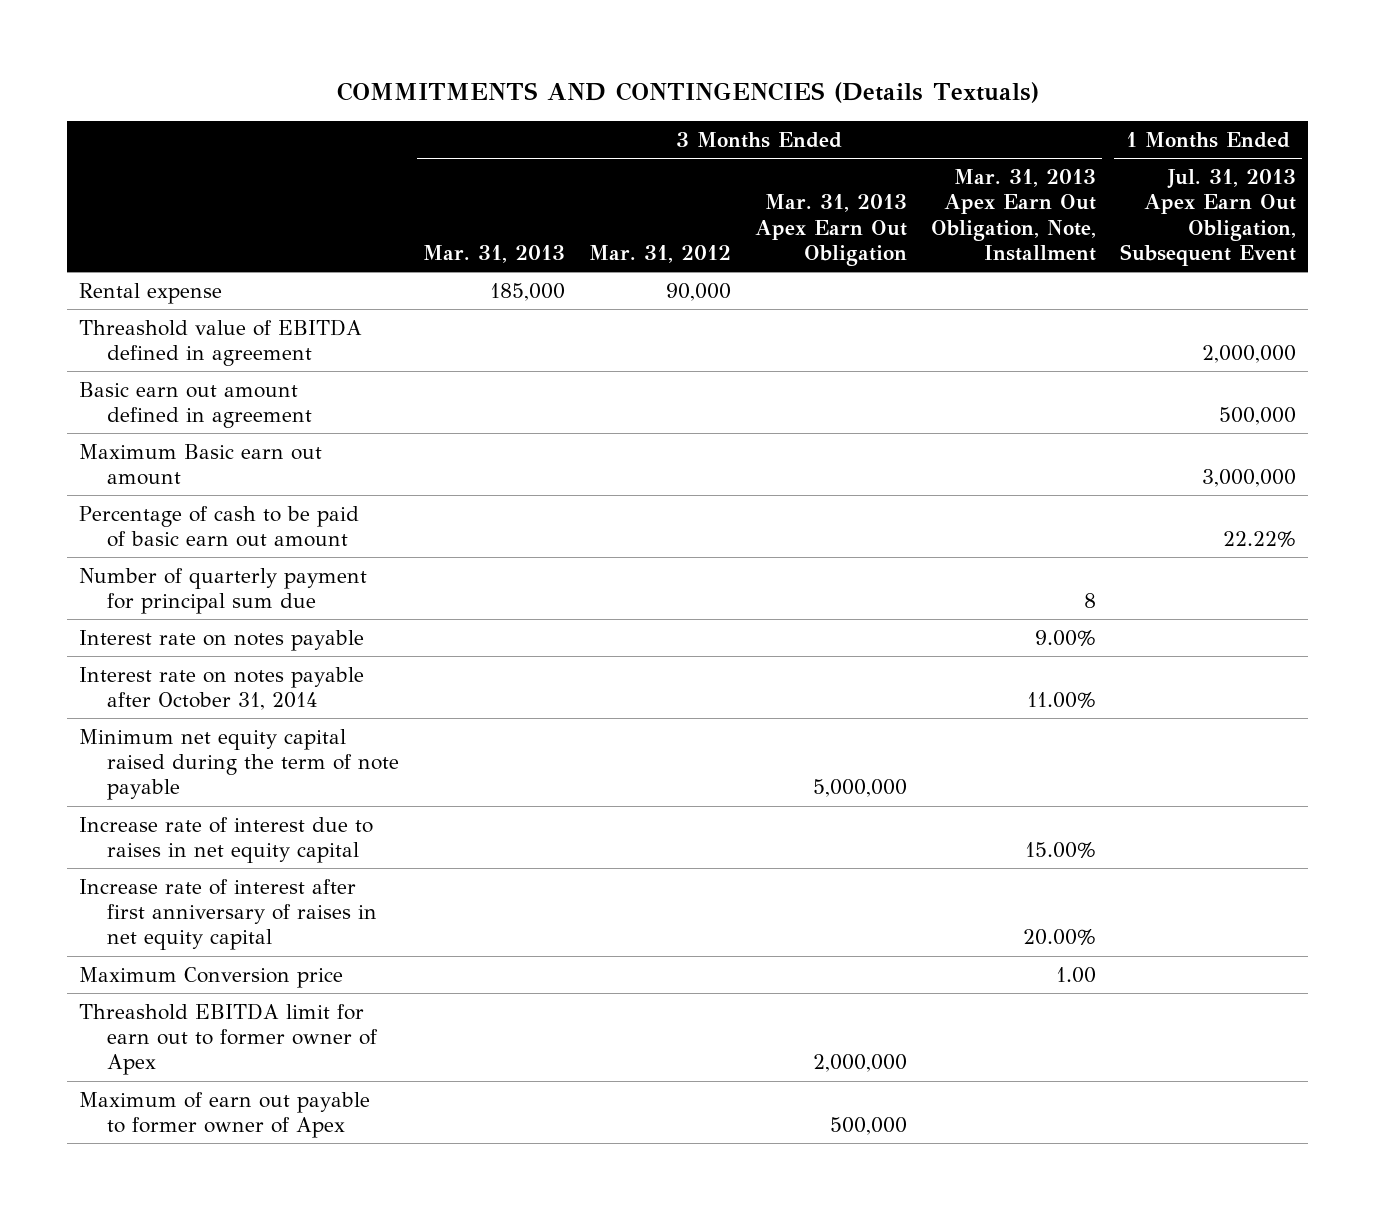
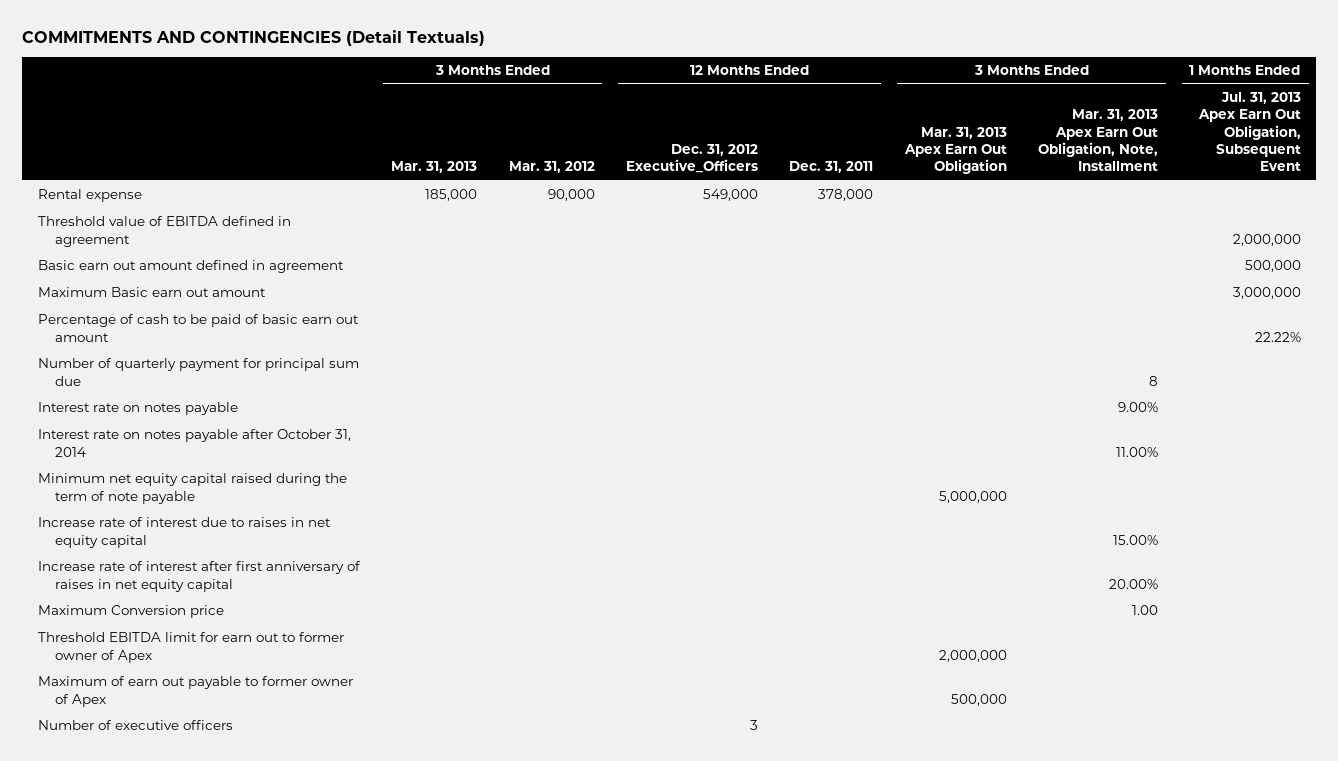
- COMMITMENTS AND CONTINGENCIES (Details Textuals)
+ COMMITMENTS AND CONTINGENCIES (Detail Textuals)
- | 3 Months Ended Mar. 31, 2013 | 3 Months Ended Mar. 31, 2012 | 3 Months Ended Mar. 31, 2013 Apex Earn Out Obligation | 3 Months Ended Mar. 31, 2013 Apex Earn Out Obligation, Note, Installment | 1 Months Ended Jul. 31, 2013 Apex Earn Out Obligation, Subsequent Event
+ | 3 Months Ended Mar. 31, 2013 | 3 Months Ended Mar. 31, 2012 | 12 Months Ended Dec. 31, 2012 Executive_Officers | 12 Months Ended Dec. 31, 2011 | 3 Months Ended Mar. 31, 2013 Apex Earn Out Obligation | 3 Months Ended Mar. 31, 2013 Apex Earn Out Obligation, Note, Installment | 1 Months Ended Jul. 31, 2013 Apex Earn Out Obligation, Subsequent Event
- Threashold value of EBITDA defined in agreement | | | | | 2,000,000
+ Threshold value of EBITDA defined in agreement | | | | | | | 2,000,000
- Threashold EBITDA limit for earn out to former owner of Apex | | | 2,000,000 | |
+ Threshold EBITDA limit for earn out to former owner of Apex | | | | | 2,000,000 | |
+ Number of executive officers | | | 3 | | | |

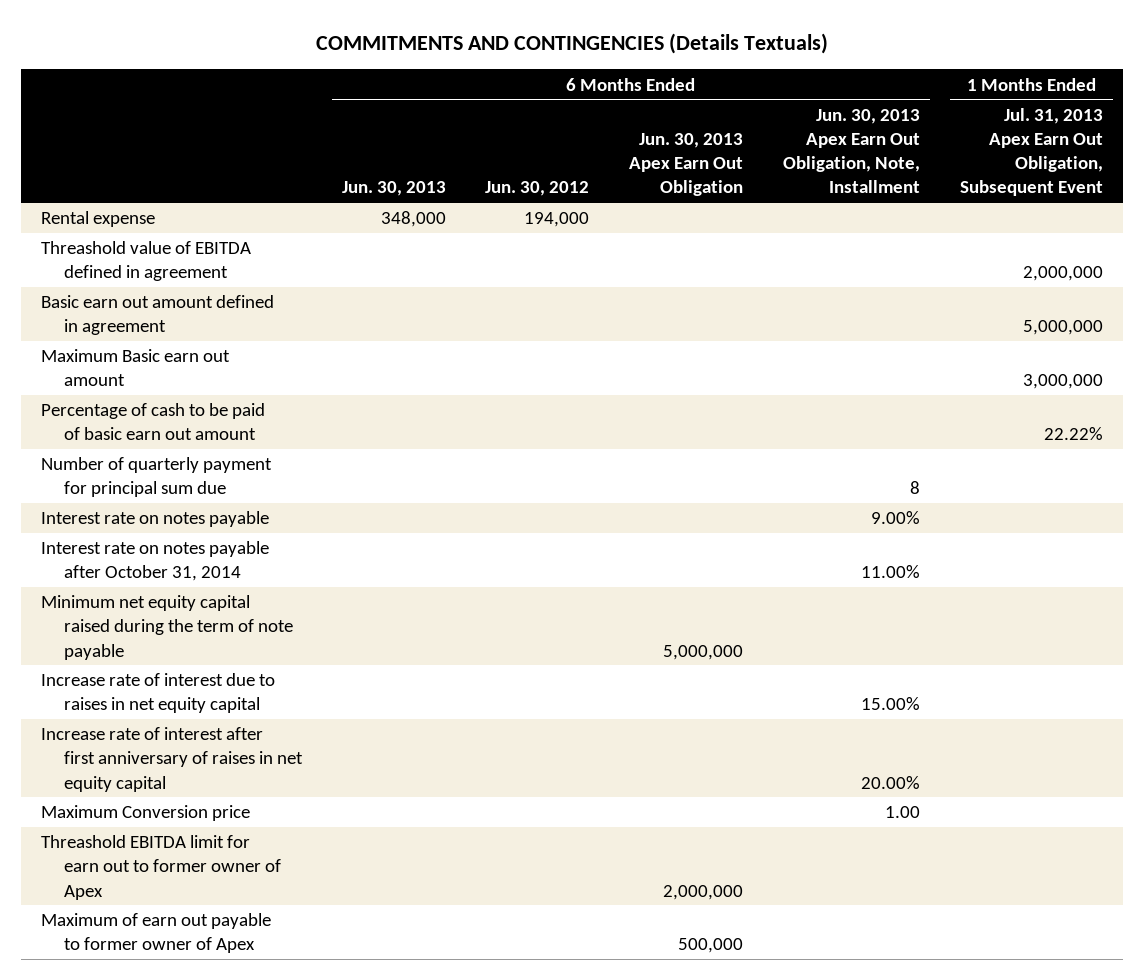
- COMMITMENTS AND CONTINGENCIES (Detail Textuals)
+ COMMITMENTS AND CONTINGENCIES (Details Textuals)
- | 3 Months Ended Mar. 31, 2013 | 3 Months Ended Mar. 31, 2012 | 12 Months Ended Dec. 31, 2012 Executive_Officers | 12 Months Ended Dec. 31, 2011 | 3 Months Ended Mar. 31, 2013 Apex Earn Out Obligation | 3 Months Ended Mar. 31, 2013 Apex Earn Out Obligation, Note, Installment | 1 Months Ended Jul. 31, 2013 Apex Earn Out Obligation, Subsequent Event
+ | 6 Months Ended Jun. 30, 2013 | 6 Months Ended Jun. 30, 2012 | 6 Months Ended Jun. 30, 2013 Apex Earn Out Obligation | 6 Months Ended Jun. 30, 2013 Apex Earn Out Obligation, Note, Installment | 1 Months Ended Jul. 31, 2013 Apex Earn Out Obligation, Subsequent Event
- Threshold value of EBITDA defined in agreement | | | | | | | 2,000,000
- Basic earn out amount defined in agreement | | | | | | | 500,000
+ Threashold value of EBITDA defined in agreement | | | | | 2,000,000
+ Basic earn out amount defined in agreement | | | | | 5,000,000
- Threshold EBITDA limit for earn out to former owner of Apex | | | | | 2,000,000 | |
+ Threashold EBITDA limit for earn out to former owner of Apex | | | 2,000,000 | |
- Number of executive officers | | | 3 | | | |

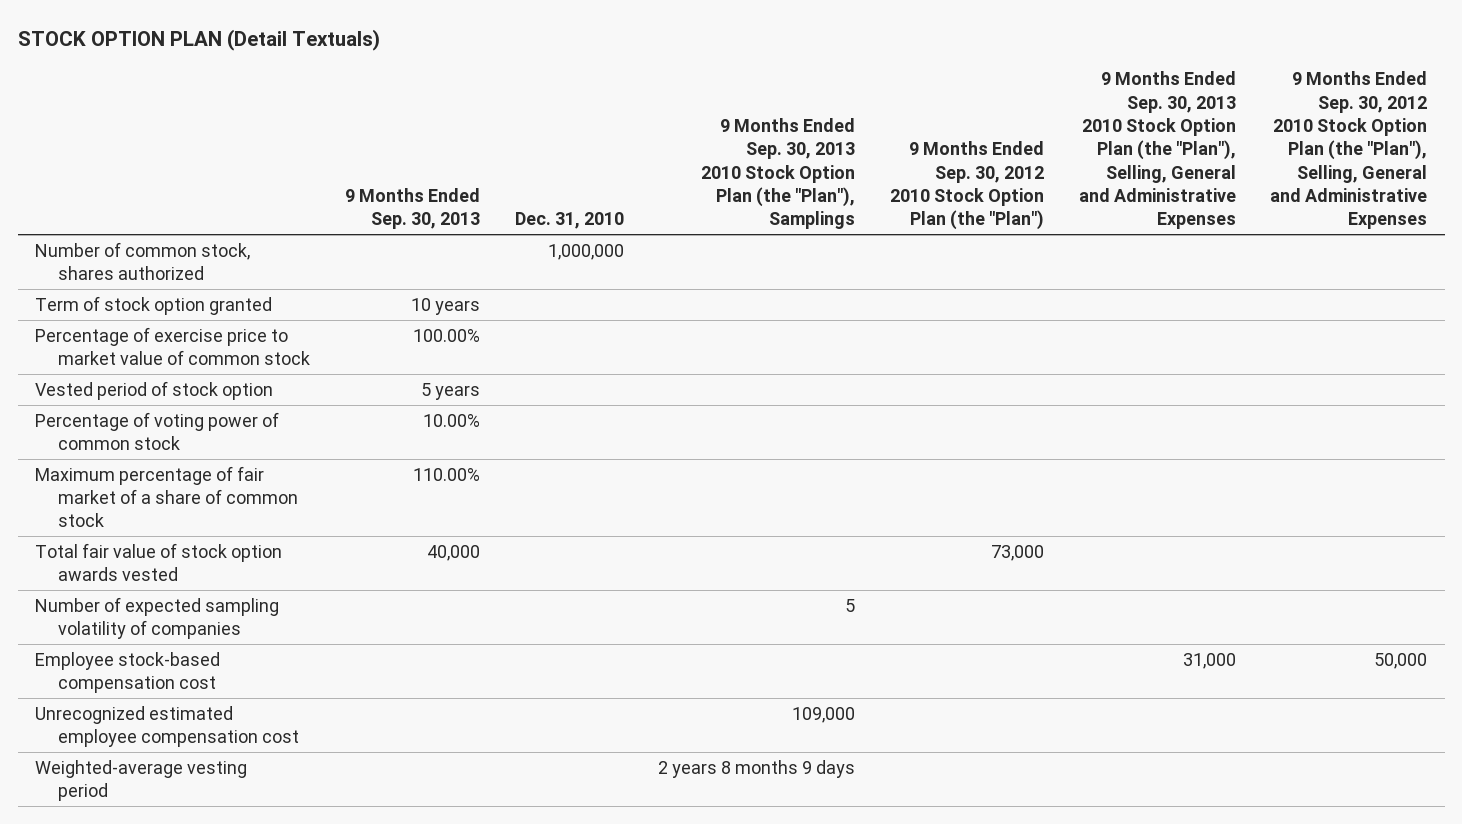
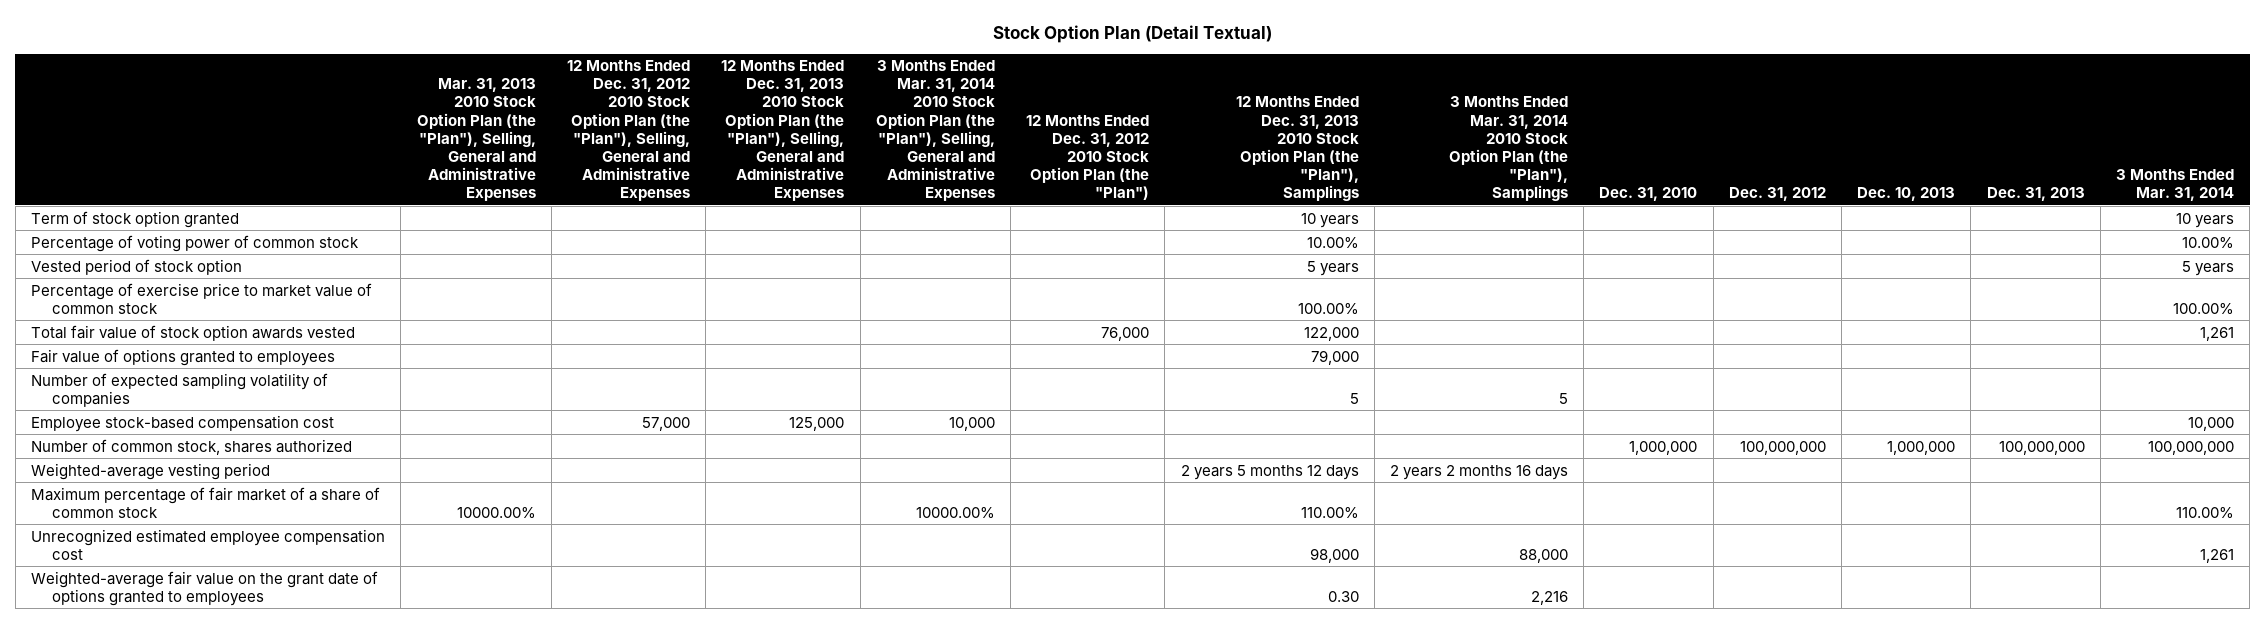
- STOCK OPTION PLAN (Detail Textuals)
+ Stock Option Plan (Detail Textual)
- | 9 Months Ended Sep. 30, 2013 | Dec. 31, 2010 | 9 Months Ended Sep. 30, 2013 2010 Stock Option Plan (the "Plan"), Samplings | 9 Months Ended Sep. 30, 2012 2010 Stock Option Plan (the "Plan") | 9 Months Ended Sep. 30, 2013 2010 Stock Option Plan (the "Plan"), Selling, General and Administrative Expenses | 9 Months Ended Sep. 30, 2012 2010 Stock Option Plan (the "Plan"), Selling, General and Administrative Expenses
+ | Mar. 31, 2013 2010 Stock Option Plan (the "Plan"), Selling, General and Administrative Expenses | 12 Months Ended Dec. 31, 2012 2010 Stock Option Plan (the "Plan"), Selling, General and Administrative Expenses | 12 Months Ended Dec. 31, 2013 2010 Stock Option Plan (the "Plan"), Selling, General and Administrative Expenses | 3 Months Ended Mar. 31, 2014 2010 Stock Option Plan (the "Plan"), Selling, General and Administrative Expenses | 12 Months Ended Dec. 31, 2012 2010 Stock Option Plan (the "Plan") | 12 Months Ended Dec. 31, 2013 2010 Stock Option Plan (the "Plan"), Samplings | 3 Months Ended Mar. 31, 2014 2010 Stock Option Plan (the "Plan"), Samplings | Dec. 31, 2010 | Dec. 31, 2012 | Dec. 10, 2013 | Dec. 31, 2013 | 3 Months Ended Mar. 31, 2014
moved down: Vested period of stock option | | | | | | 5 years | | | | | | 5 years
moved down: Percentage of exercise price to market value of common stock | | | | | | 100.00% | | | | | | 100.00%
+ Fair value of options granted to employees | | | | | | 79,000 | | | | | |
moved down: Number of common stock, shares authorized | | | | | | | | 1,000,000 | 100,000,000 | 1,000,000 | 100,000,000 | 100,000,000
moved down: Maximum percentage of fair market of a share of common stock | 10000.00% | | | 10000.00% | | 110.00% | | | | | | 110.00%
moved down: Unrecognized estimated employee compensation cost | | | | | | 98,000 | 88,000 | | | | | 1,261
+ Weighted-average fair value on the grant date of options granted to employees | | | | | | 0.30 | 2,216 | | | | |

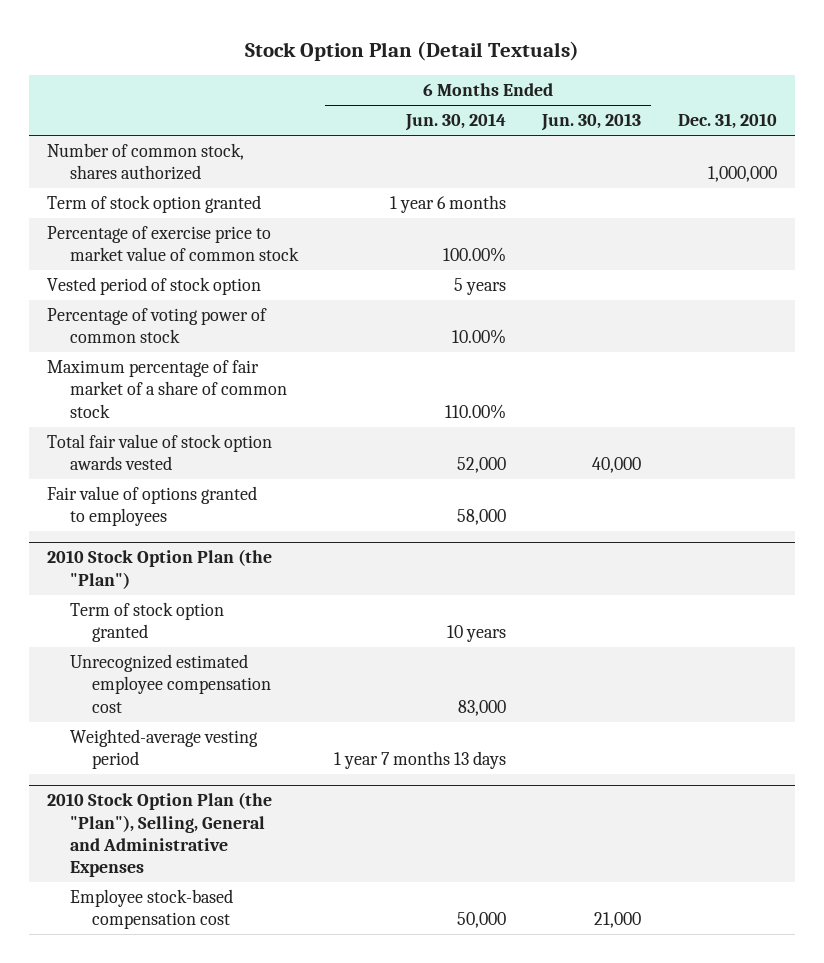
- Stock Option Plan (Detail Textual)
+ Stock Option Plan (Detail Textuals)
- | Mar. 31, 2013 2010 Stock Option Plan (the "Plan"), Selling, General and Administrative Expenses | 12 Months Ended Dec. 31, 2012 2010 Stock Option Plan (the "Plan"), Selling, General and Administrative Expenses | 12 Months Ended Dec. 31, 2013 2010 Stock Option Plan (the "Plan"), Selling, General and Administrative Expenses | 3 Months Ended Mar. 31, 2014 2010 Stock Option Plan (the "Plan"), Selling, General and Administrative Expenses | 12 Months Ended Dec. 31, 2012 2010 Stock Option Plan (the "Plan") | 12 Months Ended Dec. 31, 2013 2010 Stock Option Plan (the "Plan"), Samplings | 3 Months Ended Mar. 31, 2014 2010 Stock Option Plan (the "Plan"), Samplings | Dec. 31, 2010 | Dec. 31, 2012 | Dec. 10, 2013 | Dec. 31, 2013 | 3 Months Ended Mar. 31, 2014
+ | 6 Months Ended Jun. 30, 2014 | 6 Months Ended Jun. 30, 2013 | Dec. 31, 2010
moved up: Number of common stock, shares authorized | | | 1,000,000
moved down: Vested period of stock option | 5 years | |
moved down: Percentage of voting power of common stock | 10.00% | |
moved up: Maximum percentage of fair market of a share of common stock | 110.00% | |
- Number of expected sampling volatility of companies | | | | | | 5 | 5 | | | | |
- Employee stock-based compensation cost | | 57,000 | 125,000 | 10,000 | | | | | | | | 10,000
- Weighted-average vesting period | | | | | | 2 years 5 months 12 days | 2 years 2 months 16 days | | | | |
- Unrecognized estimated employee compensation cost | | | | | | 98,000 | 88,000 | | | | | 1,261
- Weighted-average fair value on the grant date of options granted to employees | | | | | | 0.30 | 2,216 | | | | |
+ 2010 Stock Option Plan (the "Plan")
+ Term of stock option granted | 10 years | |
+ Unrecognized estimated employee compensation cost | 83,000 | |
+ Weighted-average vesting period | 1 year 7 months 13 days | |
+ 2010 Stock Option Plan (the "Plan"), Selling, General and Administrative Expenses
+ Employee stock-based compensation cost | 50,000 | 21,000 |

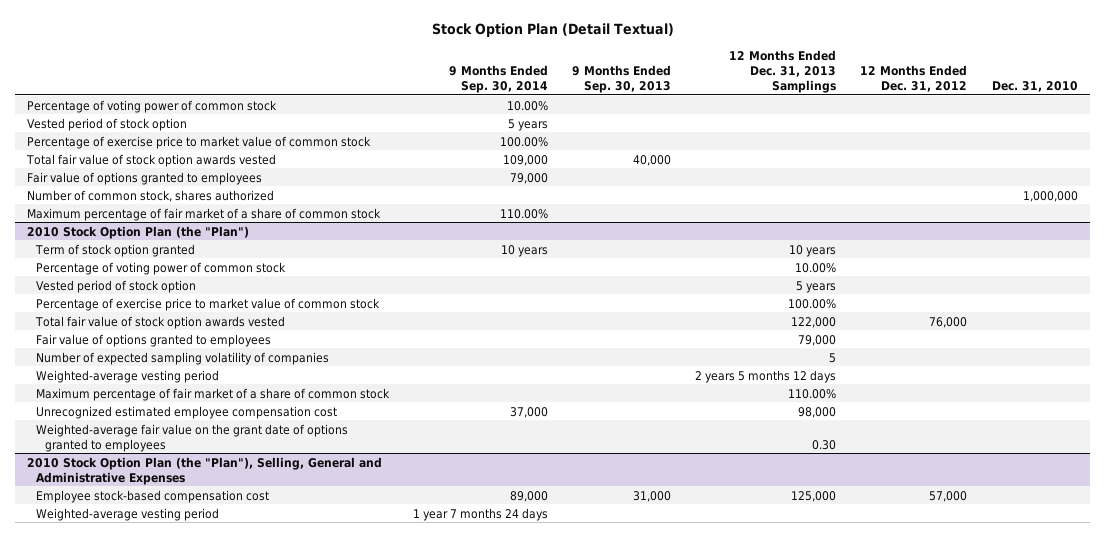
- Stock Option Plan (Detail Textuals)
+ Stock Option Plan (Detail Textual)
- | 6 Months Ended Jun. 30, 2014 | 6 Months Ended Jun. 30, 2013 | Dec. 31, 2010
+ | 9 Months Ended Sep. 30, 2014 | 9 Months Ended Sep. 30, 2013 | 12 Months Ended Dec. 31, 2013 Samplings | 12 Months Ended Dec. 31, 2012 | Dec. 31, 2010
- Term of stock option granted | 1 year 6 months | |
moved down: Vested period of stock option | 5 years | | | |
moved down: Percentage of exercise price to market value of common stock | 100.00% | | | |
moved down: Number of common stock, shares authorized | | | | | 1,000,000
moved down: Maximum percentage of fair market of a share of common stock | 110.00% | | | |
@ 2010 Stock Option Plan (the "Plan")
+ Percentage of voting power of common stock | | | 10.00% | |
+ Vested period of stock option | | | 5 years | |
+ Percentage of exercise price to market value of common stock | | | 100.00% | |
+ Total fair value of stock option awards vested | | | 122,000 | 76,000 |
+ Fair value of options granted to employees | | | 79,000 | |
+ Number of expected sampling volatility of companies | | | 5 | |
+ Maximum percentage of fair market of a share of common stock | | | 110.00% | |
moved down: Unrecognized estimated employee compensation cost | 37,000 | | 98,000 | |
+ Weighted-average fair value on the grant date of options granted to employees | | | 0.30 | |
@ 2010 Stock Option Plan (the "Plan"), Selling, General and Administrative Expenses
+ Weighted-average vesting period | 1 year 7 months 24 days | | | |

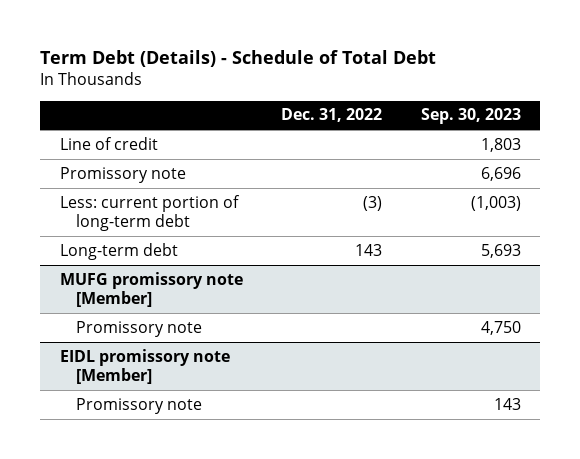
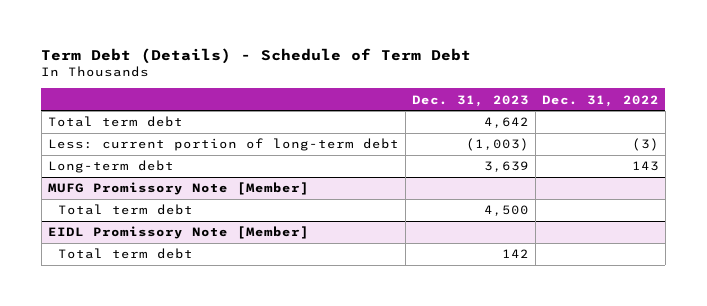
- Term Debt (Details) - Schedule of Total Debt
+ Term Debt (Details) - Schedule of Term Debt
- | Dec. 31, 2022 | Sep. 30, 2023
+ | Dec. 31, 2023 | Dec. 31, 2022
- Line of credit | | 1,803
- Promissory note | | 6,696
+ Total term debt | 4,642 |
- MUFG promissory note [Member]
- Promissory note | | 4,750
- EIDL promissory note [Member]
- Promissory note | | 143
+ MUFG Promissory Note [Member]
+ Total term debt | 4,500 |
+ EIDL Promissory Note [Member]
+ Total term debt | 142 |

